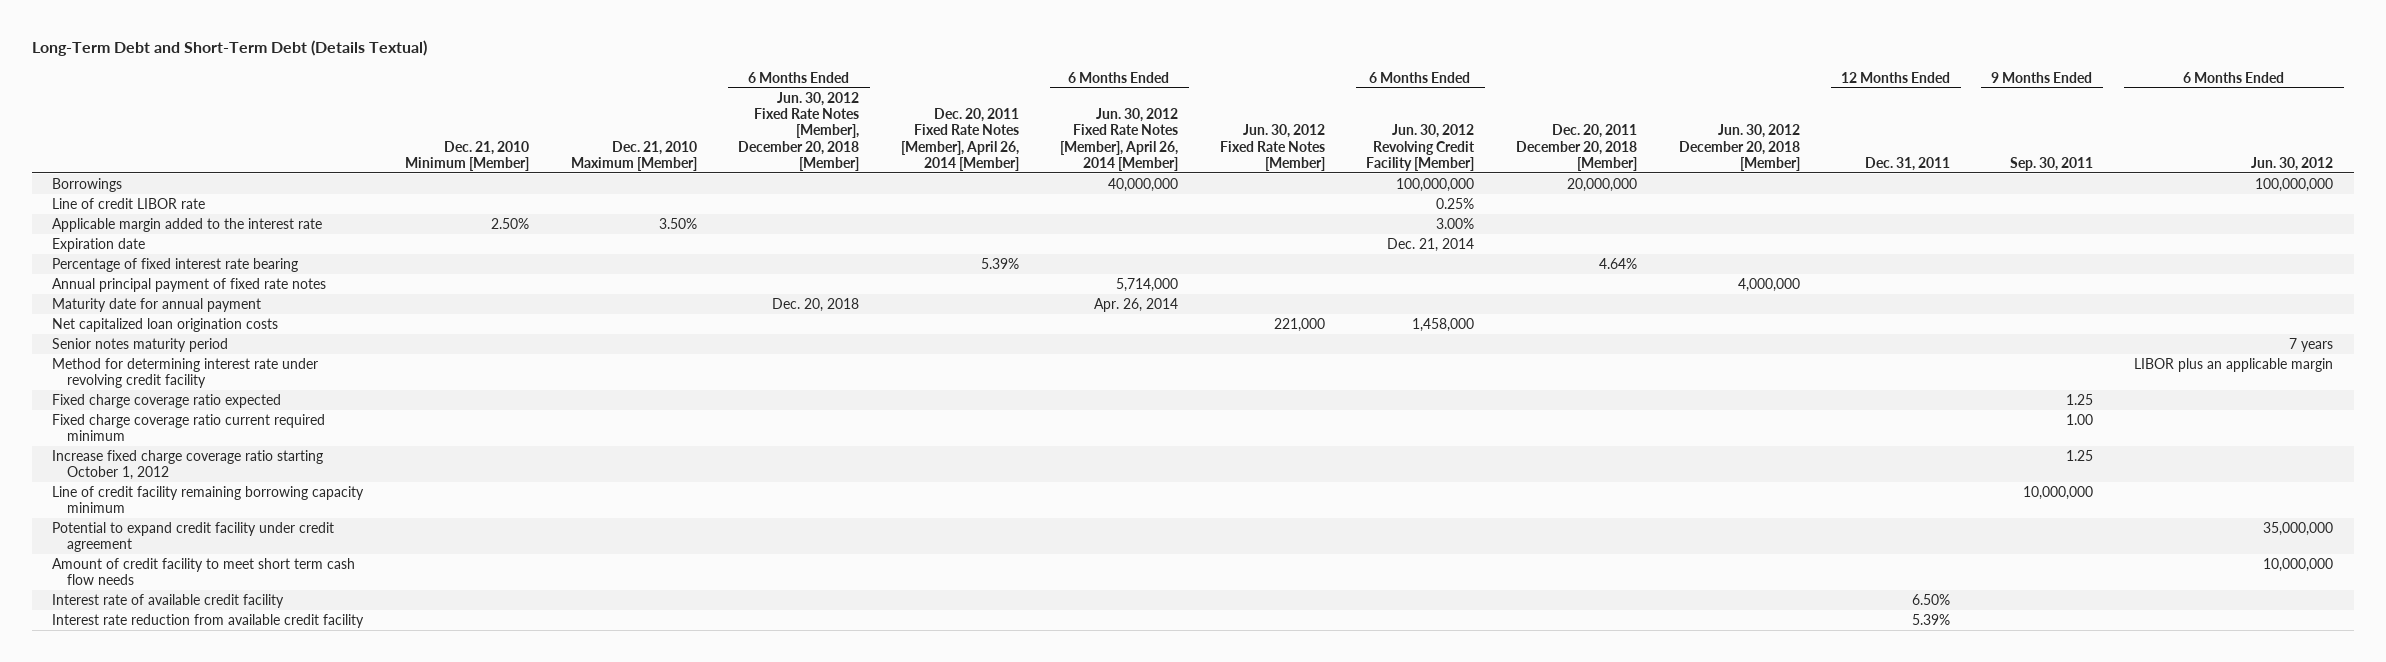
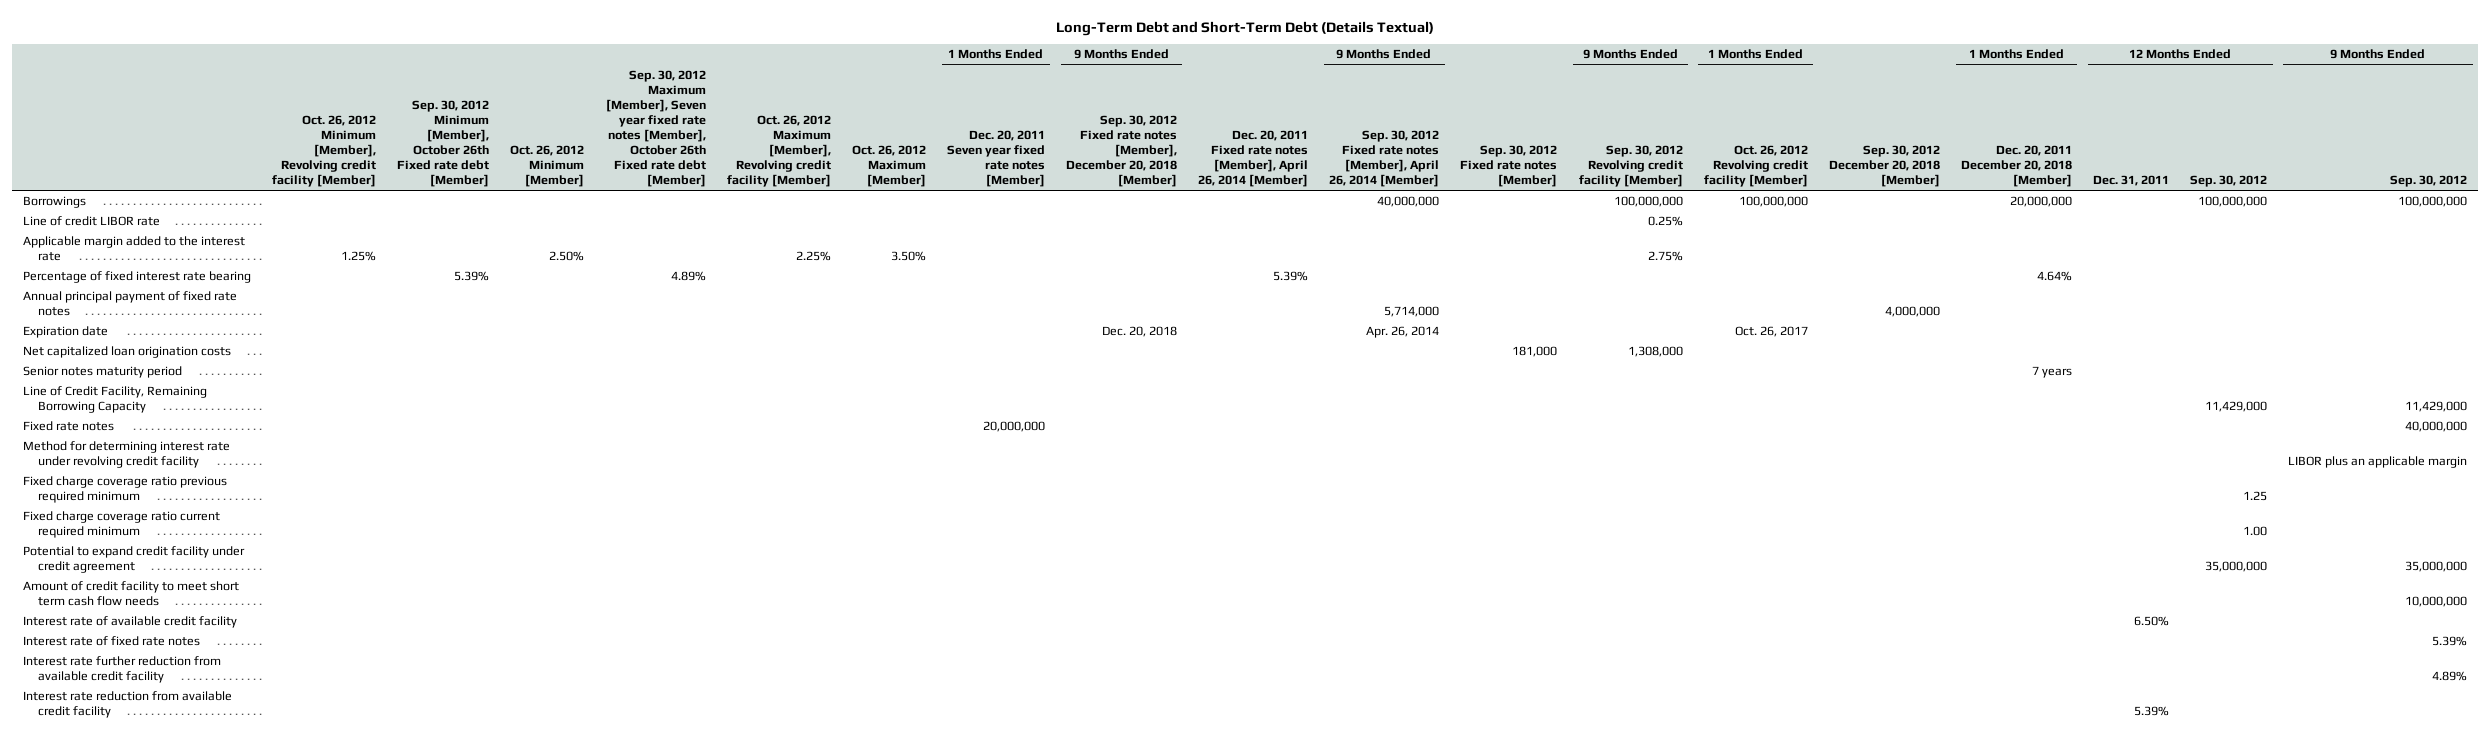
- | Dec. 21, 2010 Minimum [Member] | Dec. 21, 2010 Maximum [Member] | 6 Months Ended Jun. 30, 2012 Fixed Rate Notes [Member], December 20, 2018 [Member] | Dec. 20, 2011 Fixed Rate Notes [Member], April 26, 2014 [Member] | 6 Months Ended Jun. 30, 2012 Fixed Rate Notes [Member], April 26, 2014 [Member] | Jun. 30, 2012 Fixed Rate Notes [Member] | 6 Months Ended Jun. 30, 2012 Revolving Credit Facility [Member] | Dec. 20, 2011 December 20, 2018 [Member] | Jun. 30, 2012 December 20, 2018 [Member] | 12 Months Ended Dec. 31, 2011 | 9 Months Ended Sep. 30, 2011 | 6 Months Ended Jun. 30, 2012
+ | Oct. 26, 2012 Minimum [Member], Revolving credit facility [Member] | Sep. 30, 2012 Minimum [Member], October 26th Fixed rate debt [Member] | Oct. 26, 2012 Minimum [Member] | Sep. 30, 2012 Maximum [Member], Seven year fixed rate notes [Member], October 26th Fixed rate debt [Member] | Oct. 26, 2012 Maximum [Member], Revolving credit facility [Member] | Oct. 26, 2012 Maximum [Member] | 1 Months Ended Dec. 20, 2011 Seven year fixed rate notes [Member] | 9 Months Ended Sep. 30, 2012 Fixed rate notes [Member], December 20, 2018 [Member] | Dec. 20, 2011 Fixed rate notes [Member], April 26, 2014 [Member] | 9 Months Ended Sep. 30, 2012 Fixed rate notes [Member], April 26, 2014 [Member] | Sep. 30, 2012 Fixed rate notes [Member] | 9 Months Ended Sep. 30, 2012 Revolving credit facility [Member] | 1 Months Ended Oct. 26, 2012 Revolving credit facility [Member] | Sep. 30, 2012 December 20, 2018 [Member] | 1 Months Ended Dec. 20, 2011 December 20, 2018 [Member] | 12 Months Ended Dec. 31, 2011 | 12 Months Ended Sep. 30, 2012 | 9 Months Ended Sep. 30, 2012
- Maturity date for annual payment | | | Dec. 20, 2018 | | Apr. 26, 2014 | | | | | | |
moved down: Expiration date | | | | | | | | Dec. 20, 2018 | | Apr. 26, 2014 | | | Oct. 26, 2017 | | | | |
+ Line of Credit Facility, Remaining Borrowing Capacity | | | | | | | | | | | | | | | | | 11,429,000 | 11,429,000
+ Fixed rate notes | | | | | | | 20,000,000 | | | | | | | | | | | 40,000,000
- Fixed charge coverage ratio expected | | | | | | | | | | | 1.25 |
+ Fixed charge coverage ratio previous required minimum | | | | | | | | | | | | | | | | | 1.25 |
- Increase fixed charge coverage ratio starting October 1, 2012 | | | | | | | | | | | 1.25 |
- Line of credit facility remaining borrowing capacity minimum | | | | | | | | | | | 10,000,000 |
+ Interest rate of fixed rate notes | | | | | | | | | | | | | | | | | | 5.39%
+ Interest rate further reduction from available credit facility | | | | | | | | | | | | | | | | | | 4.89%

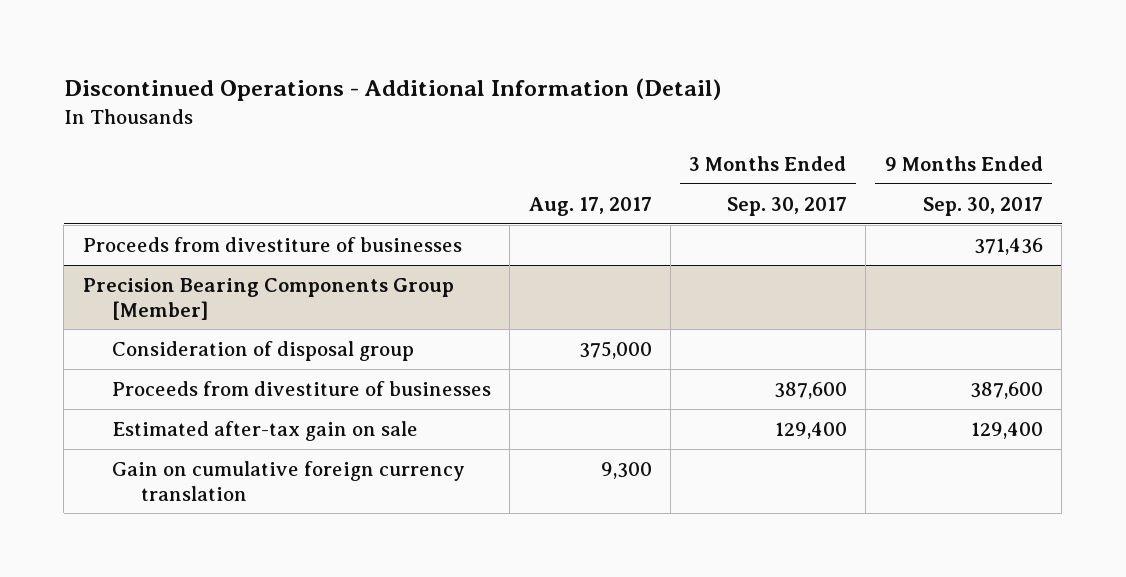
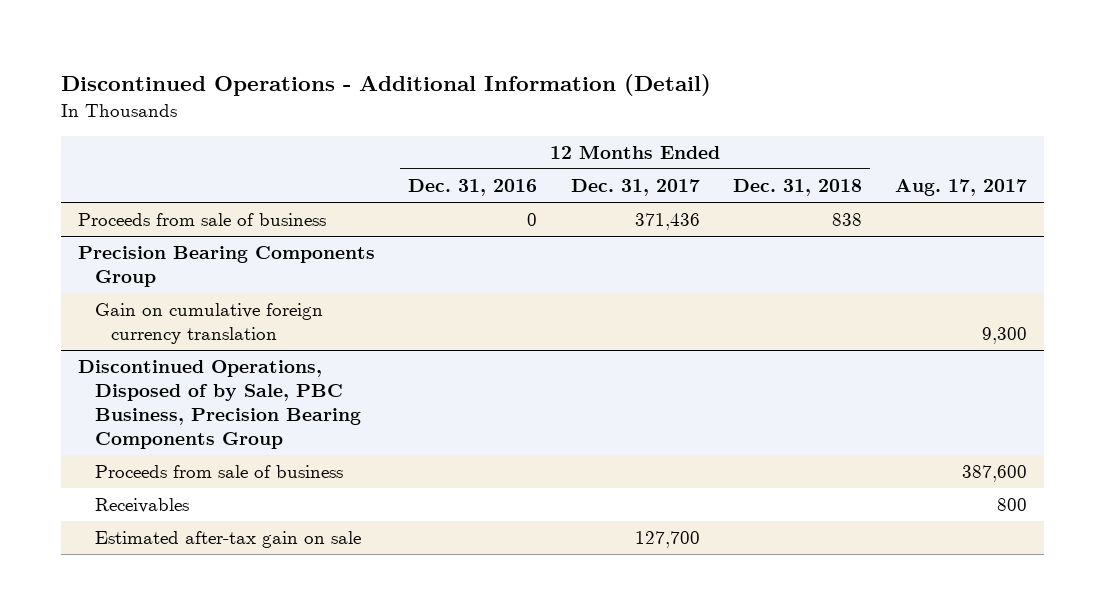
- | Aug. 17, 2017 | 3 Months Ended Sep. 30, 2017 | 9 Months Ended Sep. 30, 2017
+ | 12 Months Ended Dec. 31, 2016 | 12 Months Ended Dec. 31, 2017 | 12 Months Ended Dec. 31, 2018 | Aug. 17, 2017
- Proceeds from divestiture of businesses | | | 371,436
- Precision Bearing Components Group [Member]
- Consideration of disposal group | 375,000 | |
- Proceeds from divestiture of businesses | | 387,600 | 387,600
- Estimated after-tax gain on sale | | 129,400 | 129,400
+ Proceeds from sale of business | 0 | 371,436 | 838 |
+ Precision Bearing Components Group
+ Discontinued Operations, Disposed of by Sale, PBC Business, Precision Bearing Components Group
+ Proceeds from sale of business | | | | 387,600
+ Receivables | | | | 800
+ Estimated after-tax gain on sale | | 127,700 | |

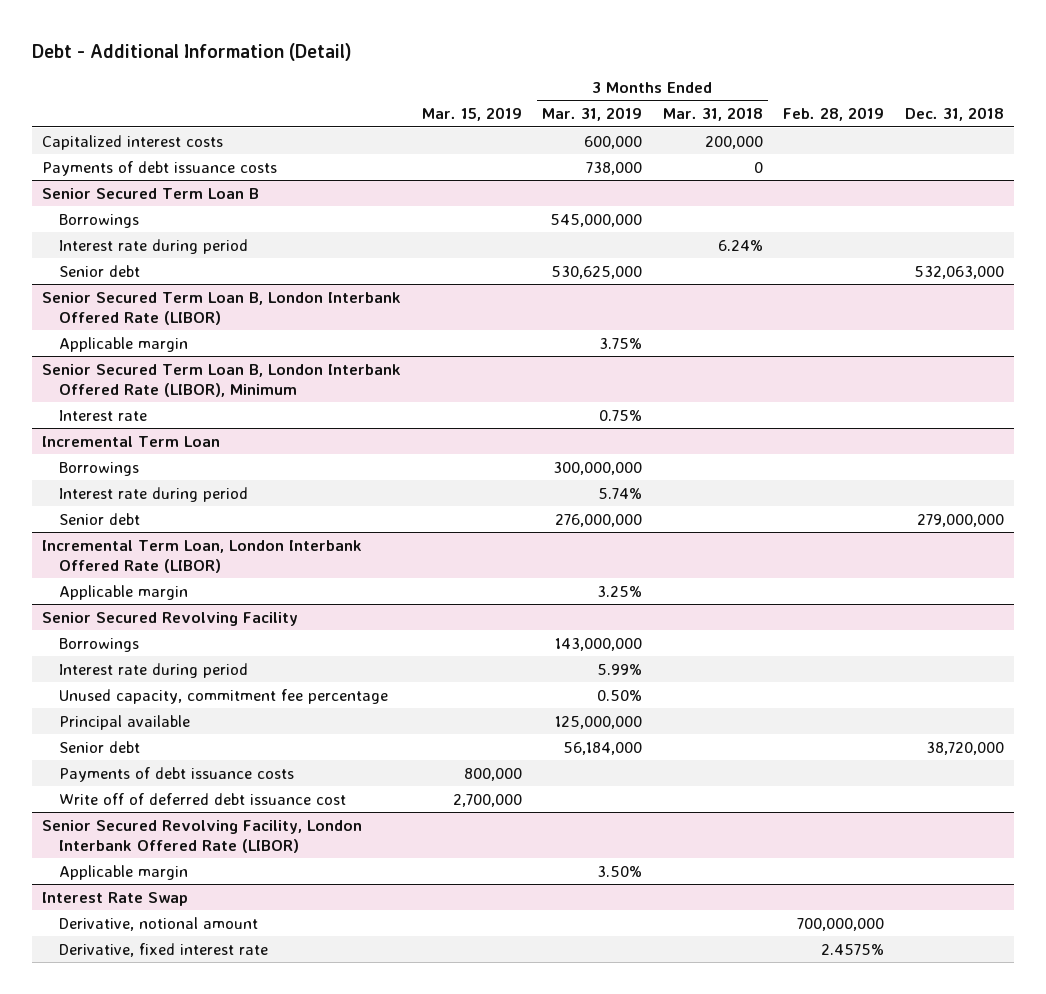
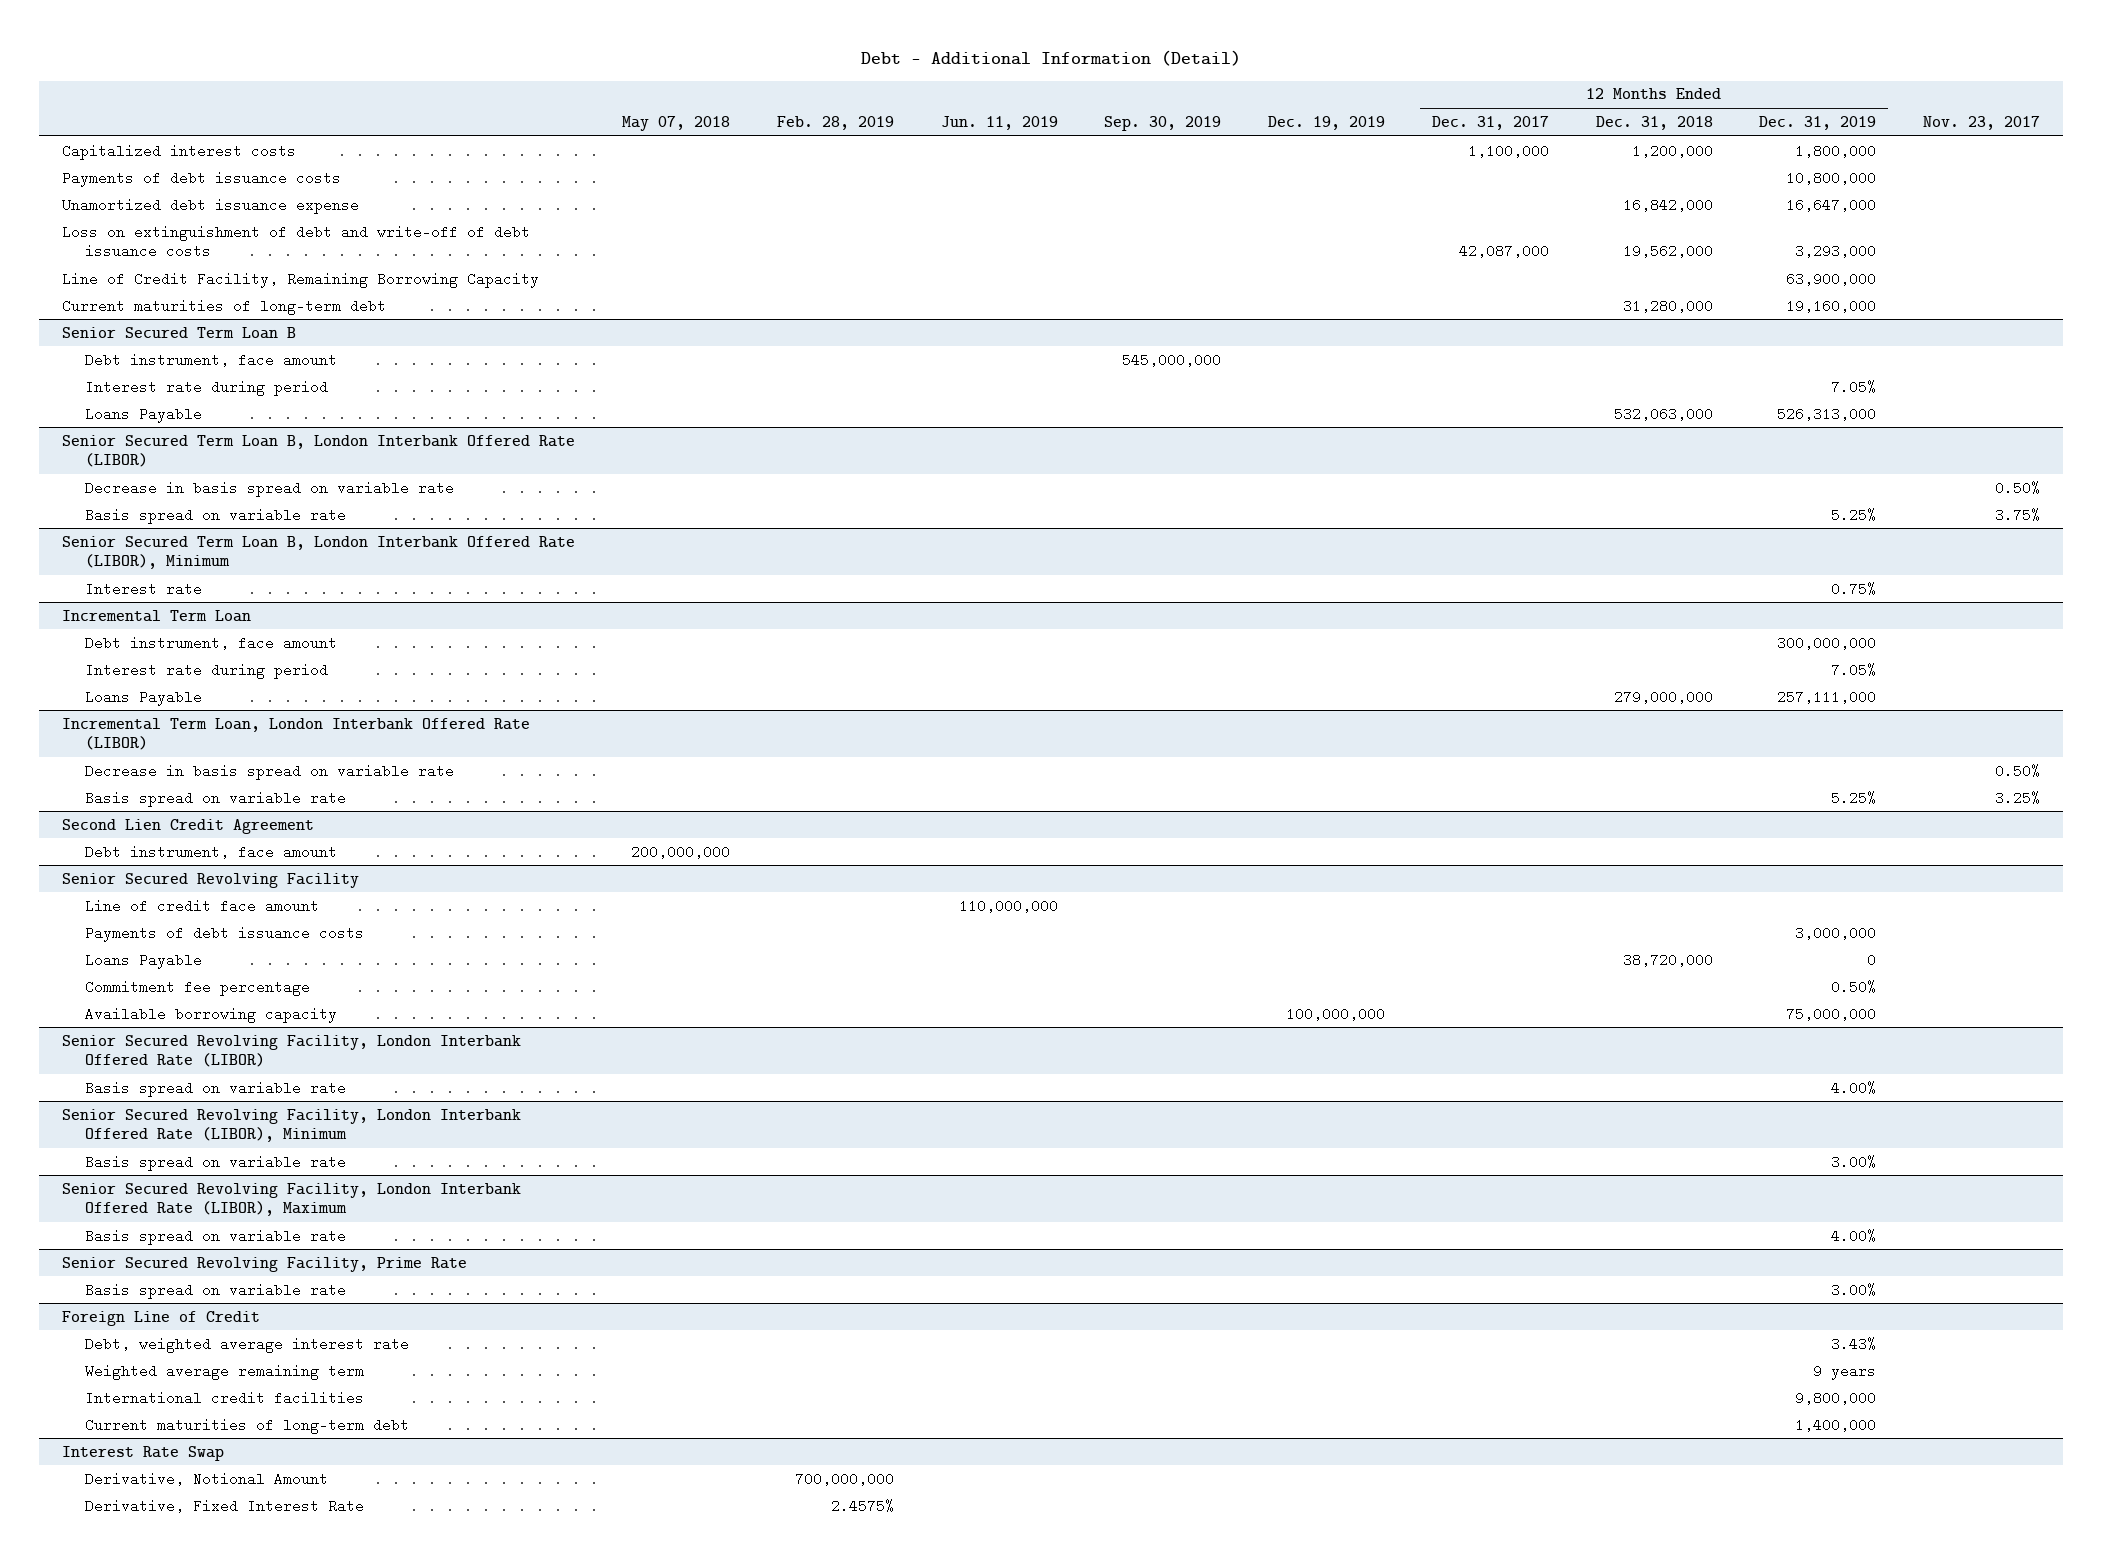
- | Mar. 15, 2019 | 3 Months Ended Mar. 31, 2019 | 3 Months Ended Mar. 31, 2018 | Feb. 28, 2019 | Dec. 31, 2018
+ | May 07, 2018 | Feb. 28, 2019 | Jun. 11, 2019 | Sep. 30, 2019 | Dec. 19, 2019 | 12 Months Ended Dec. 31, 2017 | 12 Months Ended Dec. 31, 2018 | 12 Months Ended Dec. 31, 2019 | Nov. 23, 2017
+ Unamortized debt issuance expense | | | | | | | 16,842,000 | 16,647,000 |
+ Loss on extinguishment of debt and write-off of debt issuance costs | | | | | | 42,087,000 | 19,562,000 | 3,293,000 |
+ Line of Credit Facility, Remaining Borrowing Capacity | | | | | | | | 63,900,000 |
+ Current maturities of long-term debt | | | | | | | 31,280,000 | 19,160,000 |
@ Senior Secured Term Loan B
- Borrowings | | 545,000,000 | | |
+ Debt instrument, face amount | | | | 545,000,000 | | | | |
- Senior debt | | 530,625,000 | | | 532,063,000
+ Loans Payable | | | | | | | 532,063,000 | 526,313,000 |
@ Senior Secured Term Loan B, London Interbank Offered Rate (LIBOR)
- Applicable margin | | 3.75% | | |
+ Decrease in basis spread on variable rate | | | | | | | | | 0.50%
+ Basis spread on variable rate | | | | | | | | 5.25% | 3.75%
@ Incremental Term Loan
- Borrowings | | 300,000,000 | | |
+ Debt instrument, face amount | | | | | | | | 300,000,000 |
- Senior debt | | 276,000,000 | | | 279,000,000
+ Loans Payable | | | | | | | 279,000,000 | 257,111,000 |
@ Incremental Term Loan, London Interbank Offered Rate (LIBOR)
- Applicable margin | | 3.25% | | |
+ Decrease in basis spread on variable rate | | | | | | | | | 0.50%
+ Basis spread on variable rate | | | | | | | | 5.25% | 3.25%
+ Second Lien Credit Agreement
+ Debt instrument, face amount | 200,000,000 | | | | | | | |
@ Senior Secured Revolving Facility
- Borrowings | | 143,000,000 | | |
- Interest rate during period | | 5.99% | | |
- Unused capacity, commitment fee percentage | | 0.50% | | |
- Principal available | | 125,000,000 | | |
- Senior debt | | 56,184,000 | | | 38,720,000
+ Line of credit face amount | | | 110,000,000 | | | | | |
- Write off of deferred debt issuance cost | 2,700,000 | | | |
+ Loans Payable | | | | | | | 38,720,000 | 0 |
+ Commitment fee percentage | | | | | | | | 0.50% |
+ Available borrowing capacity | | | | | 100,000,000 | | | 75,000,000 |
@ Senior Secured Revolving Facility, London Interbank Offered Rate (LIBOR)
- Applicable margin | | 3.50% | | |
+ Basis spread on variable rate | | | | | | | | 4.00% |
+ Senior Secured Revolving Facility, London Interbank Offered Rate (LIBOR), Minimum
+ Basis spread on variable rate | | | | | | | | 3.00% |
+ Senior Secured Revolving Facility, London Interbank Offered Rate (LIBOR), Maximum
+ Basis spread on variable rate | | | | | | | | 4.00% |
+ Senior Secured Revolving Facility, Prime Rate
+ Basis spread on variable rate | | | | | | | | 3.00% |
+ Foreign Line of Credit
+ Debt, weighted average interest rate | | | | | | | | 3.43% |
+ Weighted average remaining term | | | | | | | | 9 years |
+ International credit facilities | | | | | | | | 9,800,000 |
+ Current maturities of long-term debt | | | | | | | | 1,400,000 |
@ Interest Rate Swap
- Derivative, notional amount | | | | 700,000,000 |
- Derivative, fixed interest rate | | | | 2.4575% |
+ Derivative, Notional Amount | | 700,000,000 | | | | | | |
+ Derivative, Fixed Interest Rate | | 2.4575% | | | | | | |

